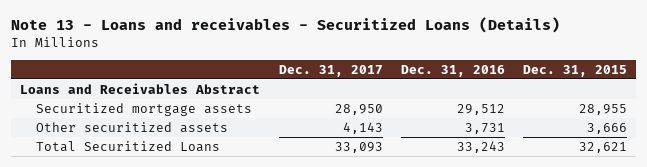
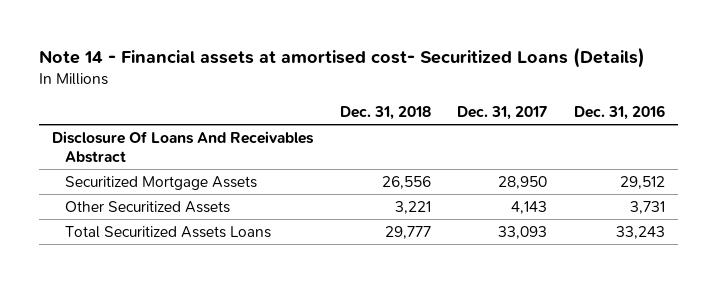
- Note 13 - Loans and receivables - Securitized Loans (Details)
+ Note 14 - Financial assets at amortised cost- Securitized Loans (Details)
- | Dec. 31, 2017 | Dec. 31, 2016 | Dec. 31, 2015
+ | Dec. 31, 2018 | Dec. 31, 2017 | Dec. 31, 2016
- Loans and Receivables Abstract
- Securitized mortgage assets | 28,950 | 29,512 | 28,955
- Other securitized assets | 4,143 | 3,731 | 3,666
- Total Securitized Loans | 33,093 | 33,243 | 32,621
+ Disclosure Of Loans And Receivables Abstract
+ Securitized Mortgage Assets | 26,556 | 28,950 | 29,512
+ Other Securitized Assets | 3,221 | 4,143 | 3,731
+ Total Securitized Assets Loans | 29,777 | 33,093 | 33,243

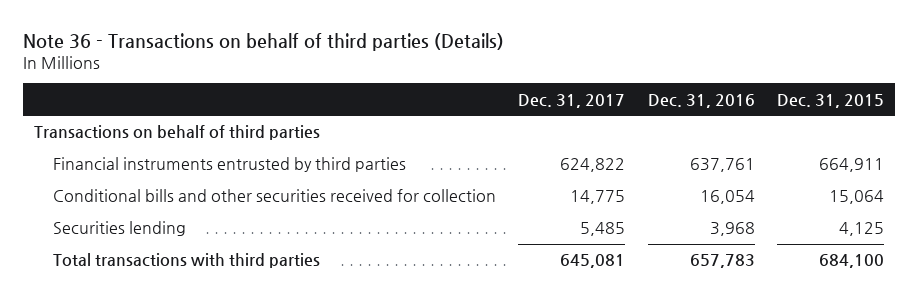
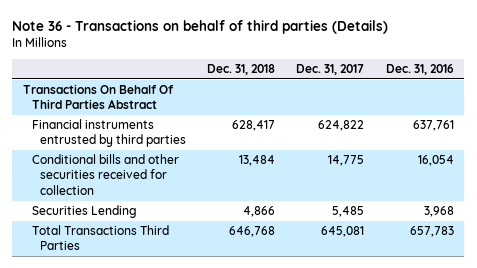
- | Dec. 31, 2017 | Dec. 31, 2016 | Dec. 31, 2015
+ | Dec. 31, 2018 | Dec. 31, 2017 | Dec. 31, 2016
- Transactions on behalf of third parties
+ Transactions On Behalf Of Third Parties Abstract
- Securities lending | 5,485 | 3,968 | 4,125
- Total transactions with third parties | 645,081 | 657,783 | 684,100
+ Securities Lending | 4,866 | 5,485 | 3,968
+ Total Transactions Third Parties | 646,768 | 645,081 | 657,783

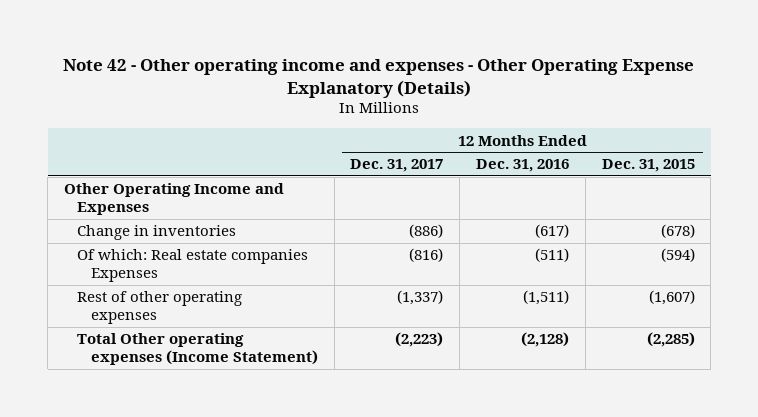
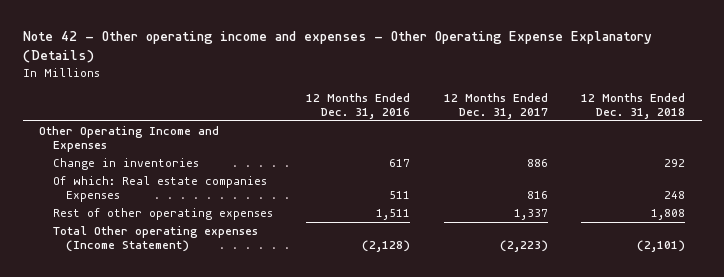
- | 12 Months Ended Dec. 31, 2017 | 12 Months Ended Dec. 31, 2016 | 12 Months Ended Dec. 31, 2015
+ | 12 Months Ended Dec. 31, 2016 | 12 Months Ended Dec. 31, 2017 | 12 Months Ended Dec. 31, 2018
- Change in inventories | (886) | (617) | (678)
- Of which: Real estate companies Expenses | (816) | (511) | (594)
- Rest of other operating expenses | (1,337) | (1,511) | (1,607)
+ Change in inventories | 617 | 886 | 292
+ Of which: Real estate companies Expenses | 511 | 816 | 248
+ Rest of other operating expenses | 1,511 | 1,337 | 1,808

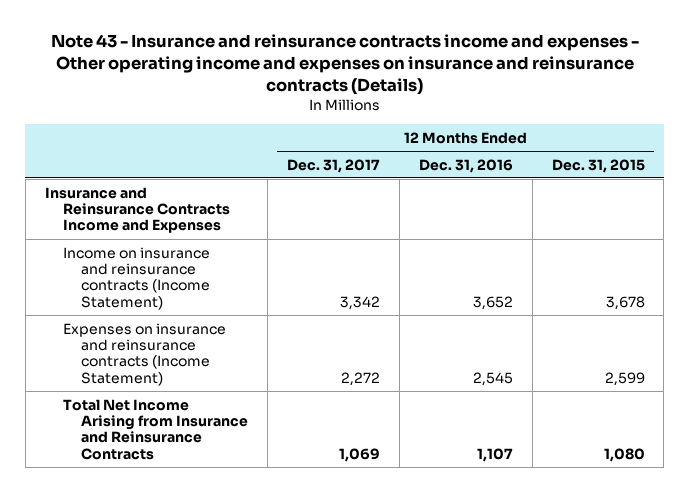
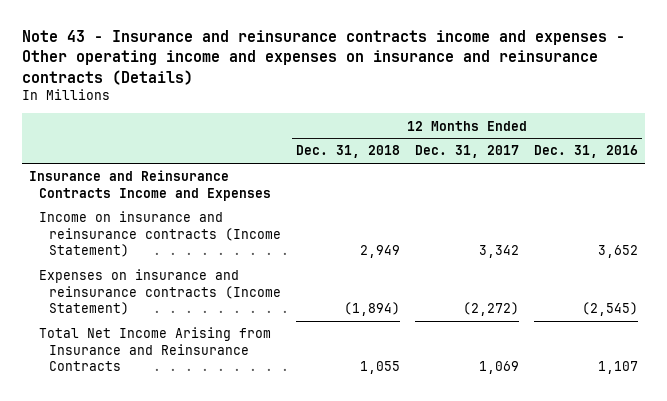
- | 12 Months Ended Dec. 31, 2017 | 12 Months Ended Dec. 31, 2016 | 12 Months Ended Dec. 31, 2015
+ | 12 Months Ended Dec. 31, 2018 | 12 Months Ended Dec. 31, 2017 | 12 Months Ended Dec. 31, 2016
- Expenses on insurance and reinsurance contracts (Income Statement) | 2,272 | 2,545 | 2,599
+ Expenses on insurance and reinsurance contracts (Income Statement) | (1,894) | (2,272) | (2,545)

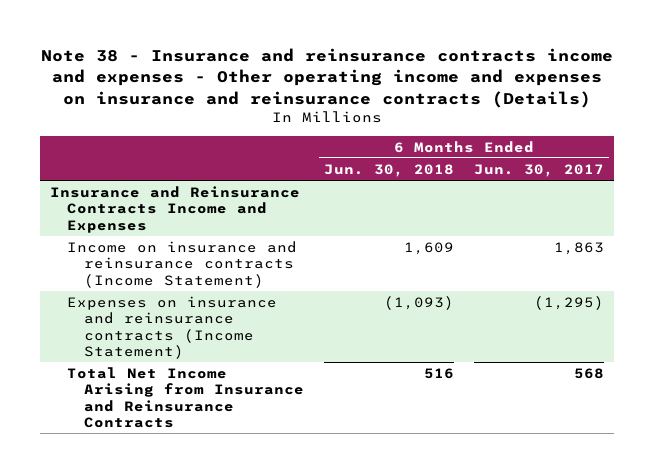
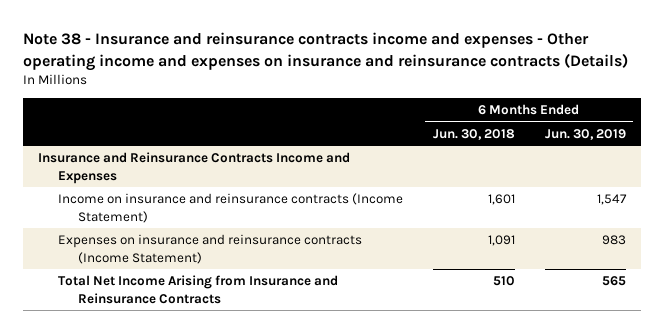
- | 6 Months Ended Jun. 30, 2018 | 6 Months Ended Jun. 30, 2017
+ | 6 Months Ended Jun. 30, 2018 | 6 Months Ended Jun. 30, 2019
- Income on insurance and reinsurance contracts (Income Statement) | 1,609 | 1,863
- Expenses on insurance and reinsurance contracts (Income Statement) | (1,093) | (1,295)
- Total Net Income Arising from Insurance and Reinsurance Contracts | 516 | 568
+ Income on insurance and reinsurance contracts (Income Statement) | 1,601 | 1,547
+ Expenses on insurance and reinsurance contracts (Income Statement) | 1,091 | 983
+ Total Net Income Arising from Insurance and Reinsurance Contracts | 510 | 565

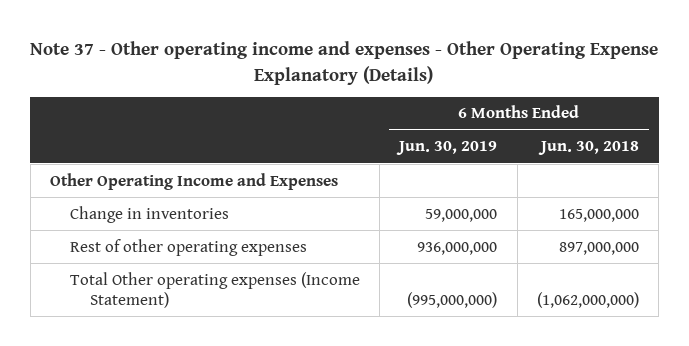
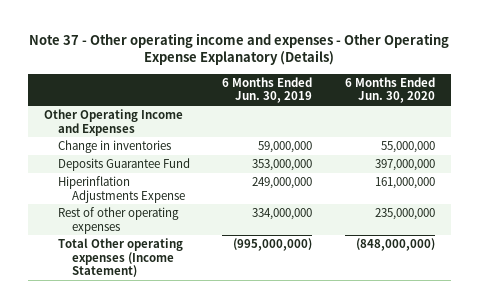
- | 6 Months Ended Jun. 30, 2019 | 6 Months Ended Jun. 30, 2018
+ | 6 Months Ended Jun. 30, 2019 | 6 Months Ended Jun. 30, 2020
- Rest of other operating expenses | 936,000,000 | 897,000,000
+ Deposits Guarantee Fund | 353,000,000 | 397,000,000
+ Hiperinflation Adjustments Expense | 249,000,000 | 161,000,000
+ Rest of other operating expenses | 334,000,000 | 235,000,000

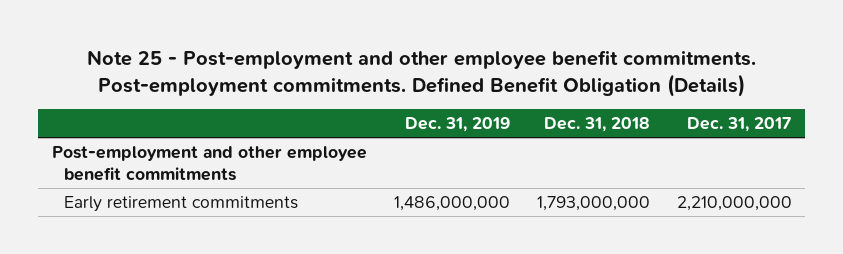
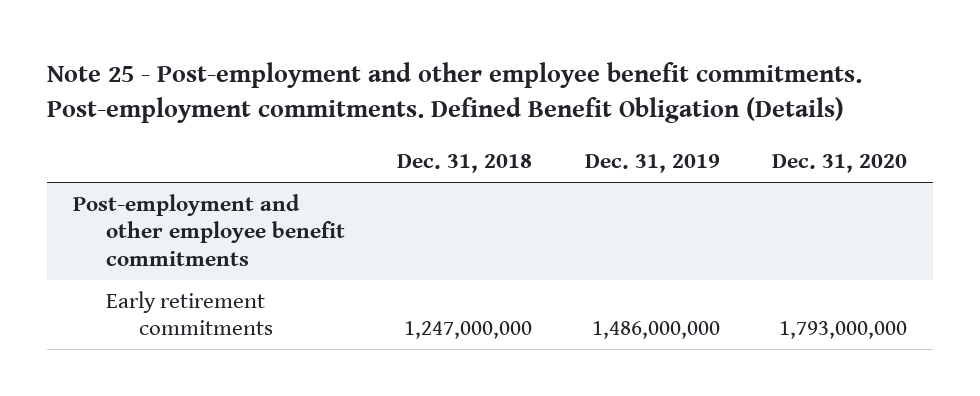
- | Dec. 31, 2019 | Dec. 31, 2018 | Dec. 31, 2017
+ | Dec. 31, 2018 | Dec. 31, 2019 | Dec. 31, 2020
- Early retirement commitments | 1,486,000,000 | 1,793,000,000 | 2,210,000,000
+ Early retirement commitments | 1,247,000,000 | 1,486,000,000 | 1,793,000,000

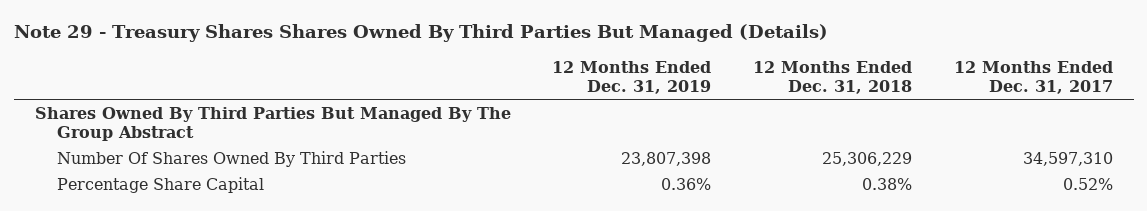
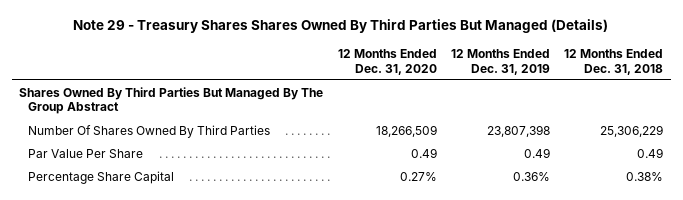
- | 12 Months Ended Dec. 31, 2019 | 12 Months Ended Dec. 31, 2018 | 12 Months Ended Dec. 31, 2017
+ | 12 Months Ended Dec. 31, 2020 | 12 Months Ended Dec. 31, 2019 | 12 Months Ended Dec. 31, 2018
+ Par Value Per Share | 0.49 | 0.49 | 0.49

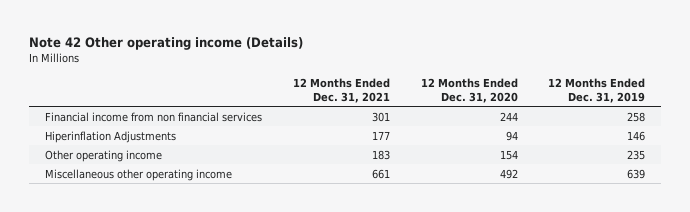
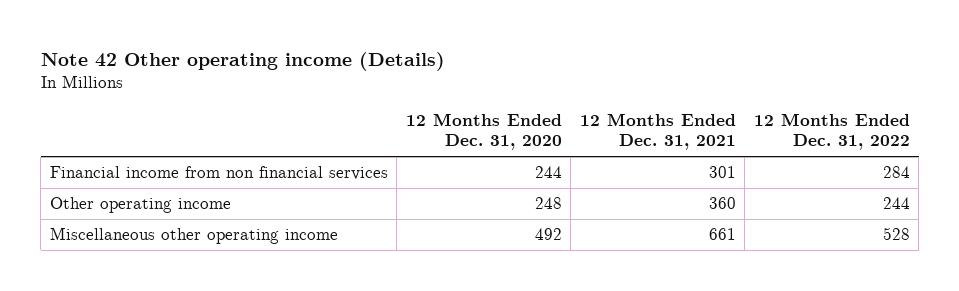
- | 12 Months Ended Dec. 31, 2021 | 12 Months Ended Dec. 31, 2020 | 12 Months Ended Dec. 31, 2019
+ | 12 Months Ended Dec. 31, 2020 | 12 Months Ended Dec. 31, 2021 | 12 Months Ended Dec. 31, 2022
- Hiperinflation Adjustments | 177 | 94 | 146
- Other operating income | 183 | 154 | 235
+ Other operating income | 248 | 360 | 244

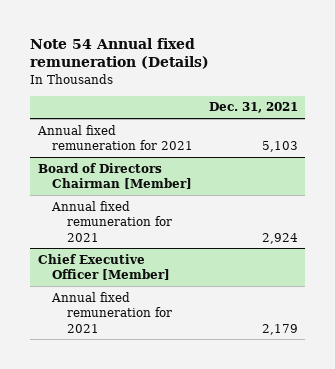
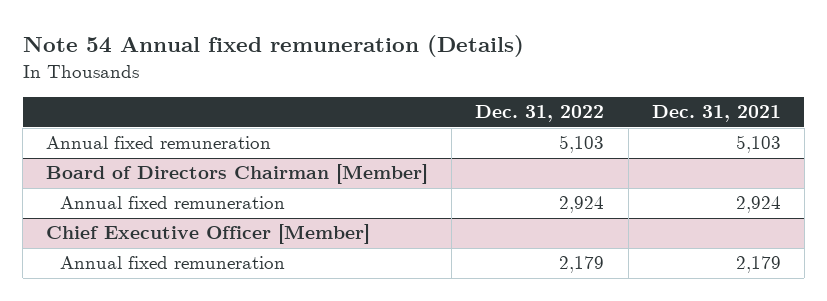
- | Dec. 31, 2021
+ | Dec. 31, 2022 | Dec. 31, 2021
- Annual fixed remuneration for 2021 | 5,103
+ Annual fixed remuneration | 5,103 | 5,103
@ Board of Directors Chairman [Member]
- Annual fixed remuneration for 2021 | 2,924
+ Annual fixed remuneration | 2,924 | 2,924
@ Chief Executive Officer [Member]
- Annual fixed remuneration for 2021 | 2,179
+ Annual fixed remuneration | 2,179 | 2,179

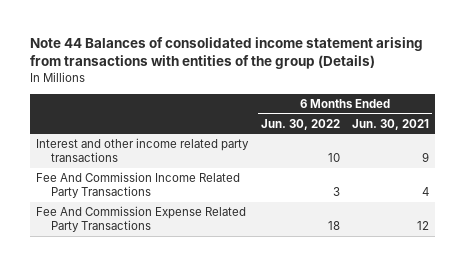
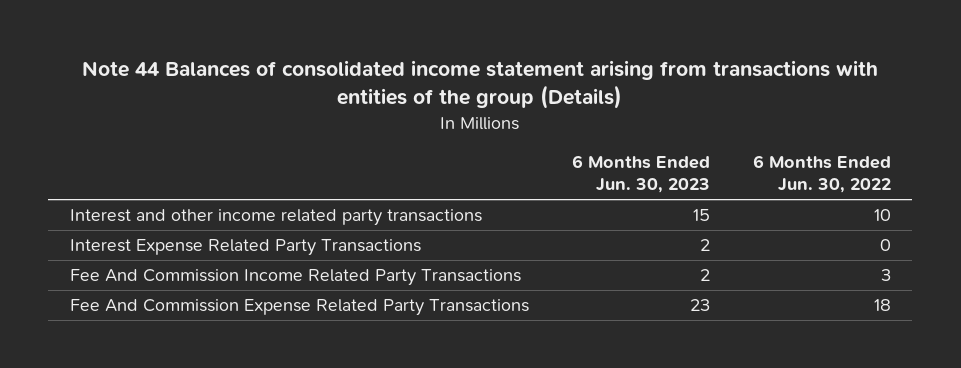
- | 6 Months Ended Jun. 30, 2022 | 6 Months Ended Jun. 30, 2021
+ | 6 Months Ended Jun. 30, 2023 | 6 Months Ended Jun. 30, 2022
+ Interest Expense Related Party Transactions | 2 | 0

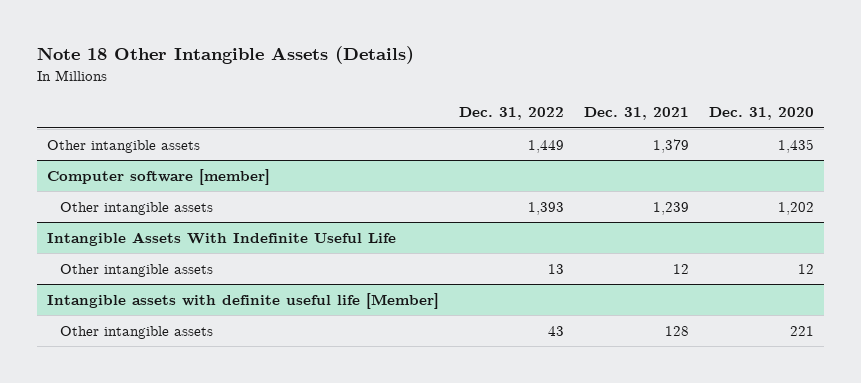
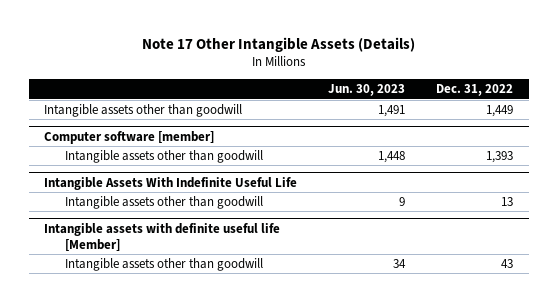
- Note 18 Other Intangible Assets (Details)
+ Note 17 Other Intangible Assets (Details)
- | Dec. 31, 2022 | Dec. 31, 2021 | Dec. 31, 2020
+ | Jun. 30, 2023 | Dec. 31, 2022
- Other intangible assets | 1,449 | 1,379 | 1,435
+ Intangible assets other than goodwill | 1,491 | 1,449
@ Computer software [member]
- Other intangible assets | 1,393 | 1,239 | 1,202
+ Intangible assets other than goodwill | 1,448 | 1,393
@ Intangible Assets With Indefinite Useful Life
- Other intangible assets | 13 | 12 | 12
+ Intangible assets other than goodwill | 9 | 13
@ Intangible assets with definite useful life [Member]
- Other intangible assets | 43 | 128 | 221
+ Intangible assets other than goodwill | 34 | 43

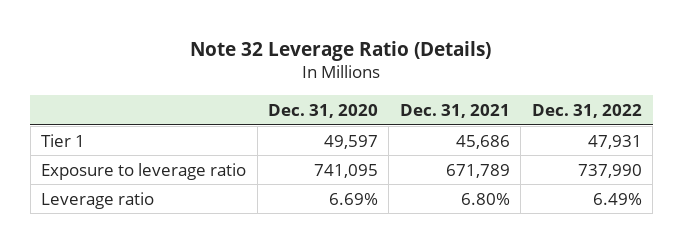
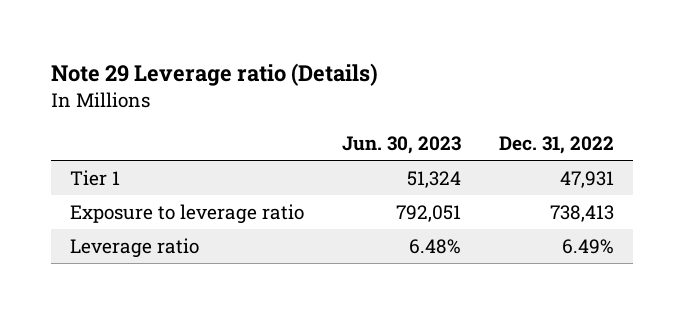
- Note 32 Leverage Ratio (Details)
+ Note 29 Leverage ratio (Details)
- | Dec. 31, 2020 | Dec. 31, 2021 | Dec. 31, 2022
+ | Jun. 30, 2023 | Dec. 31, 2022
- Exposure to leverage ratio | 741,095 | 671,789 | 737,990
+ Exposure to leverage ratio | 792,051 | 738,413

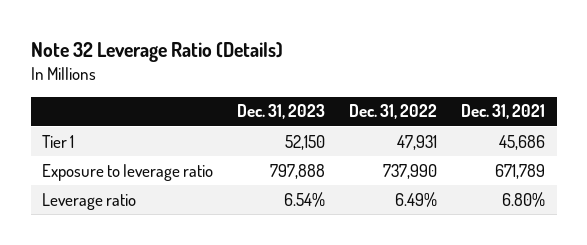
- Note 29 Leverage ratio (Details)
+ Note 32 Leverage Ratio (Details)
- | Jun. 30, 2023 | Dec. 31, 2022
+ | Dec. 31, 2023 | Dec. 31, 2022 | Dec. 31, 2021
- Exposure to leverage ratio | 792,051 | 738,413
+ Exposure to leverage ratio | 797,888 | 737,990 | 671,789

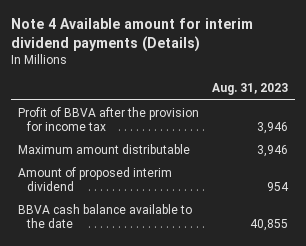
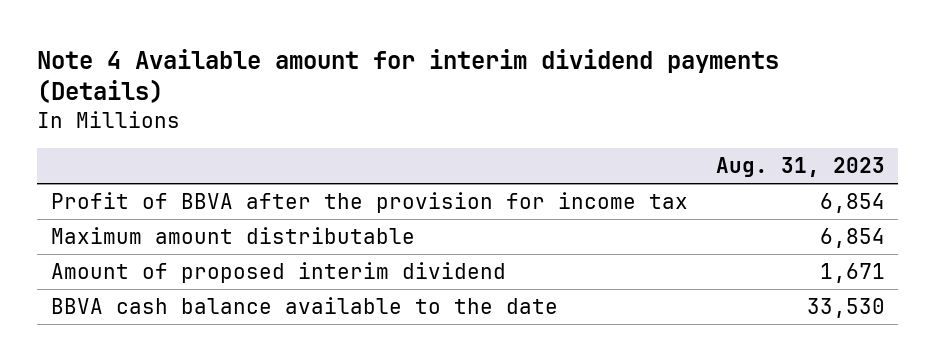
- Profit of BBVA after the provision for income tax | 3,946
- Maximum amount distributable | 3,946
- Amount of proposed interim dividend | 954
- BBVA cash balance available to the date | 40,855
+ Profit of BBVA after the provision for income tax | 6,854
+ Maximum amount distributable | 6,854
+ Amount of proposed interim dividend | 1,671
+ BBVA cash balance available to the date | 33,530

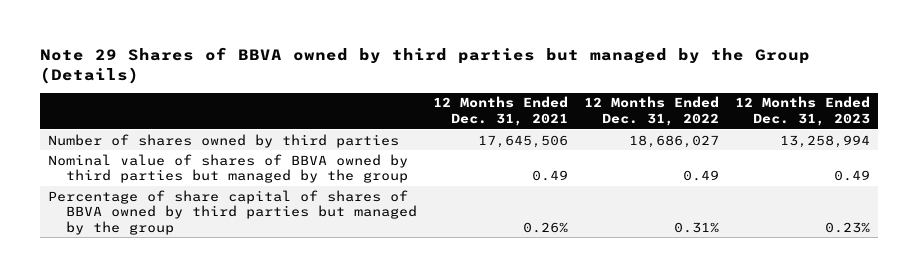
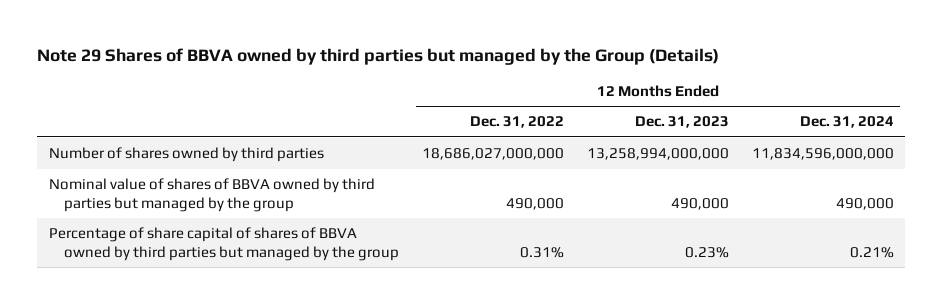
- | 12 Months Ended Dec. 31, 2021 | 12 Months Ended Dec. 31, 2022 | 12 Months Ended Dec. 31, 2023
+ | 12 Months Ended Dec. 31, 2022 | 12 Months Ended Dec. 31, 2023 | 12 Months Ended Dec. 31, 2024
- Number of shares owned by third parties | 17,645,506 | 18,686,027 | 13,258,994
- Nominal value of shares of BBVA owned by third parties but managed by the group | 0.49 | 0.49 | 0.49
+ Number of shares owned by third parties | 18,686,027,000,000 | 13,258,994,000,000 | 11,834,596,000,000
+ Nominal value of shares of BBVA owned by third parties but managed by the group | 490,000 | 490,000 | 490,000

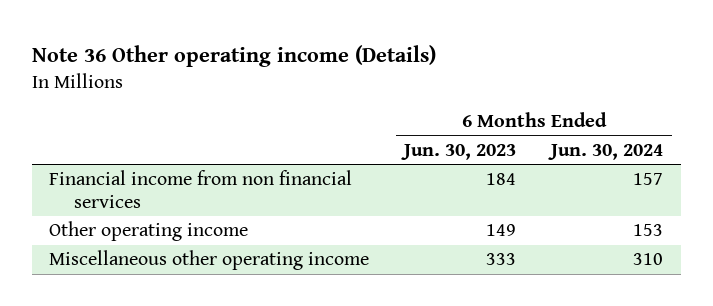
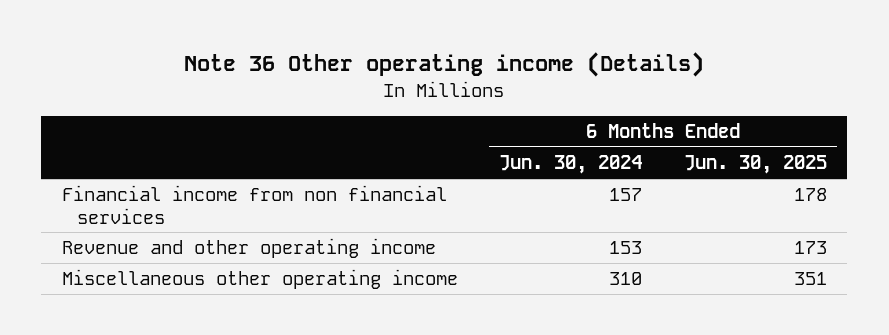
- | 6 Months Ended Jun. 30, 2023 | 6 Months Ended Jun. 30, 2024
+ | 6 Months Ended Jun. 30, 2024 | 6 Months Ended Jun. 30, 2025
- Other operating income | 149 | 153
+ Revenue and other operating income | 153 | 173

